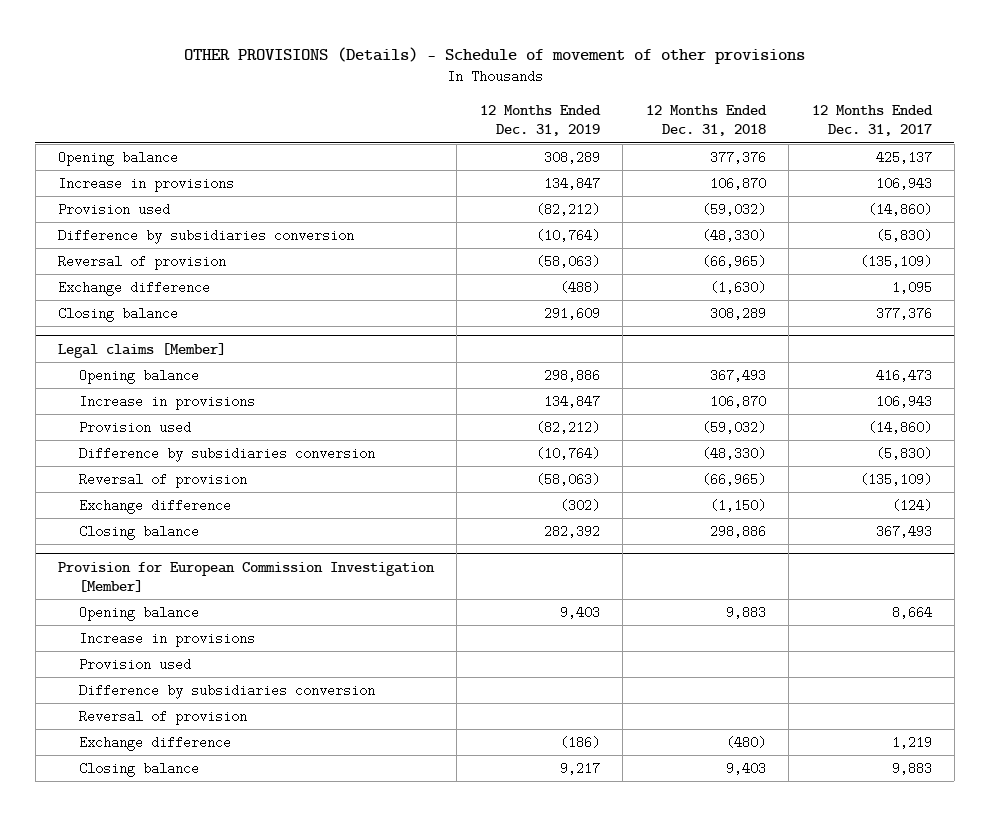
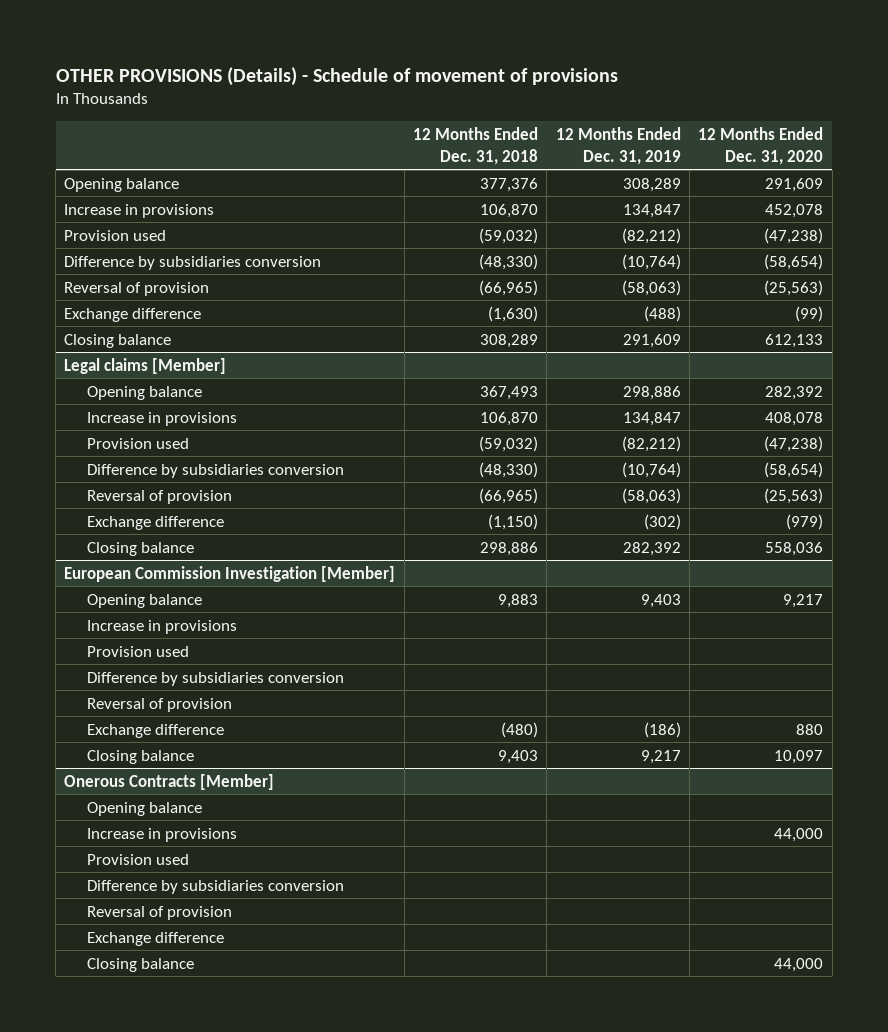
- OTHER PROVISIONS (Details) - Schedule of movement of other provisions
+ OTHER PROVISIONS (Details) - Schedule of movement of provisions
- | 12 Months Ended Dec. 31, 2019 | 12 Months Ended Dec. 31, 2018 | 12 Months Ended Dec. 31, 2017
+ | 12 Months Ended Dec. 31, 2018 | 12 Months Ended Dec. 31, 2019 | 12 Months Ended Dec. 31, 2020
- Provision for European Commission Investigation [Member]
+ European Commission Investigation [Member]
+ Onerous Contracts [Member]
+ Opening balance
+ Increase in provisions | | | 44,000
+ Provision used
+ Difference by subsidiaries conversion
+ Reversal of provision
+ Exchange difference
+ Closing balance | | | 44,000

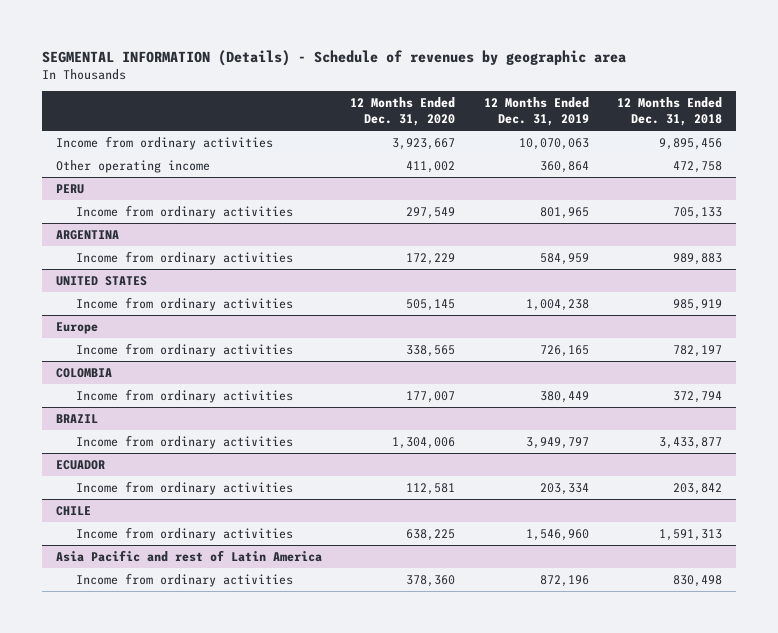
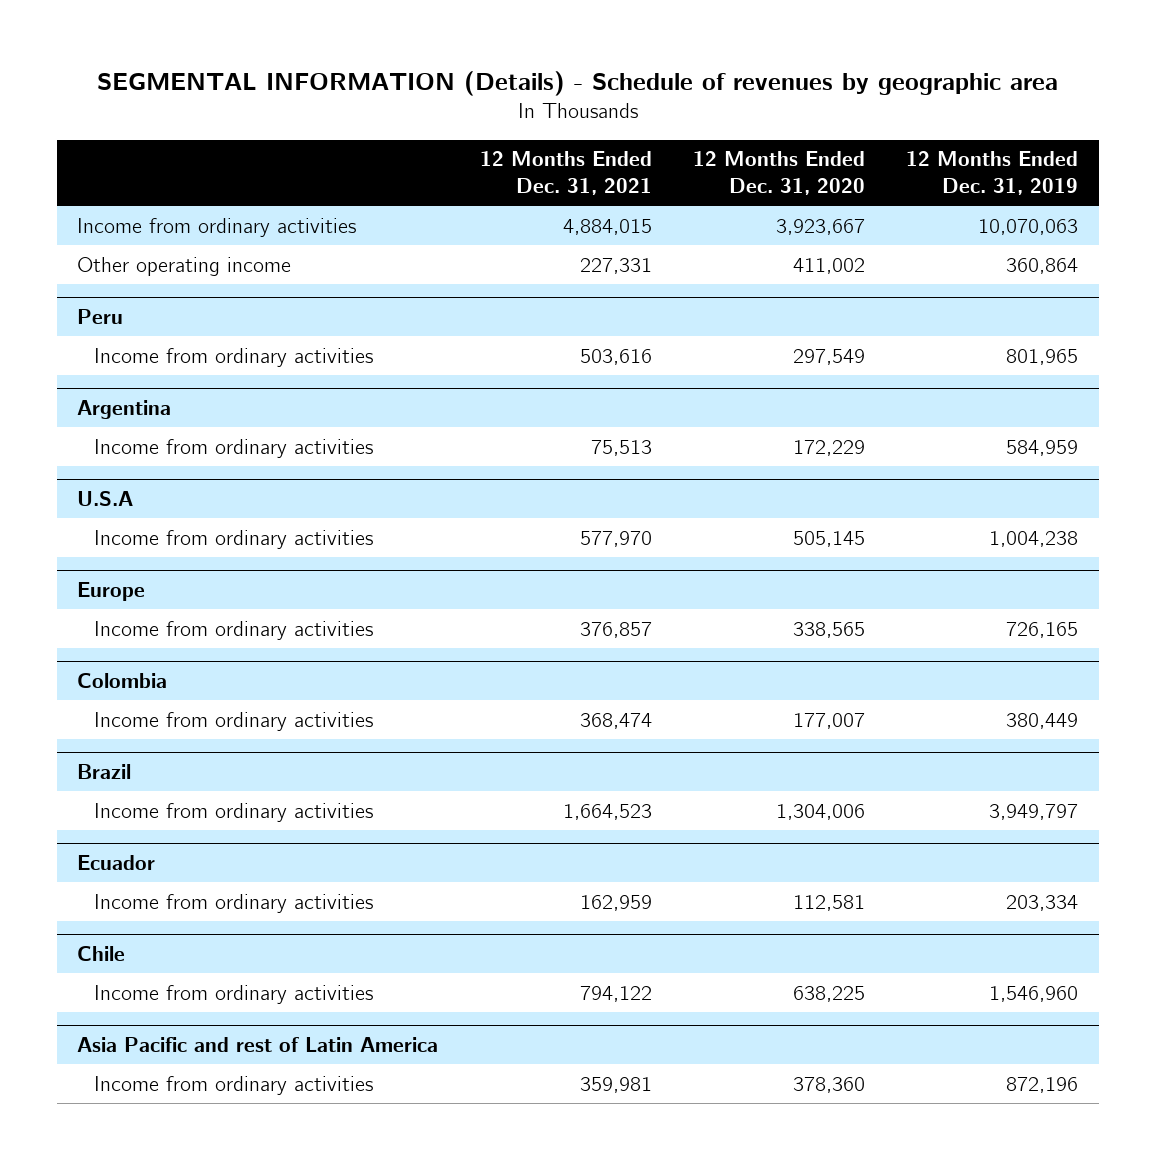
- | 12 Months Ended Dec. 31, 2020 | 12 Months Ended Dec. 31, 2019 | 12 Months Ended Dec. 31, 2018
+ | 12 Months Ended Dec. 31, 2021 | 12 Months Ended Dec. 31, 2020 | 12 Months Ended Dec. 31, 2019
- PERU
+ Peru
- ARGENTINA
+ Argentina
- UNITED STATES
+ U.S.A
- COLOMBIA
+ Colombia
- BRAZIL
+ Brazil
- ECUADOR
+ Ecuador
- CHILE
+ Chile

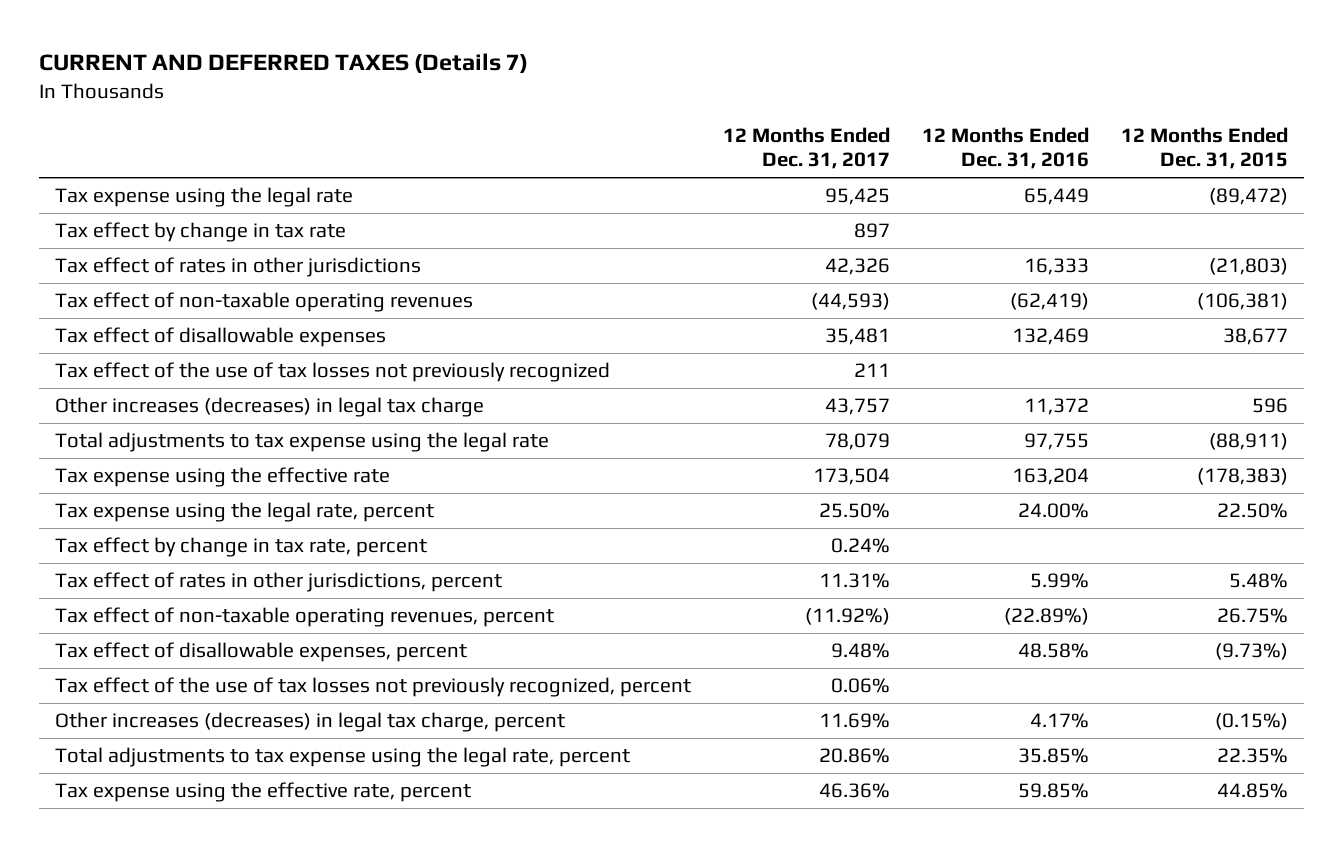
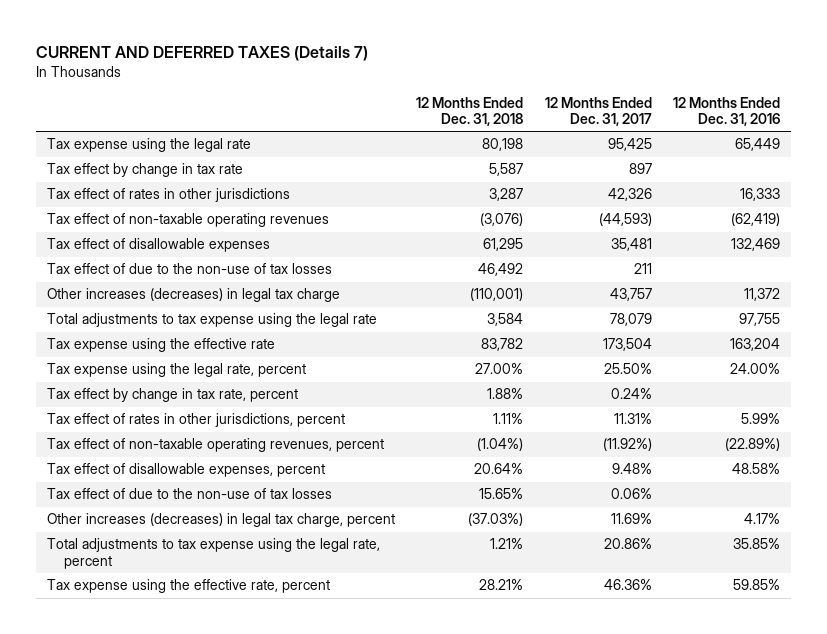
- | 12 Months Ended Dec. 31, 2017 | 12 Months Ended Dec. 31, 2016 | 12 Months Ended Dec. 31, 2015
+ | 12 Months Ended Dec. 31, 2018 | 12 Months Ended Dec. 31, 2017 | 12 Months Ended Dec. 31, 2016
- Tax effect of the use of tax losses not previously recognized | 211 | |
+ Tax effect of due to the non-use of tax losses | 46,492 | 211 |
- Tax effect of the use of tax losses not previously recognized, percent | 0.06% | |
+ Tax effect of due to the non-use of tax losses | 15.65% | 0.06% |

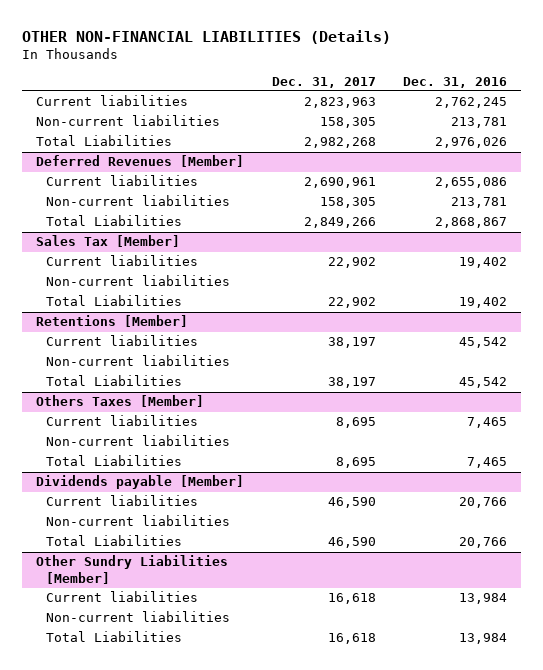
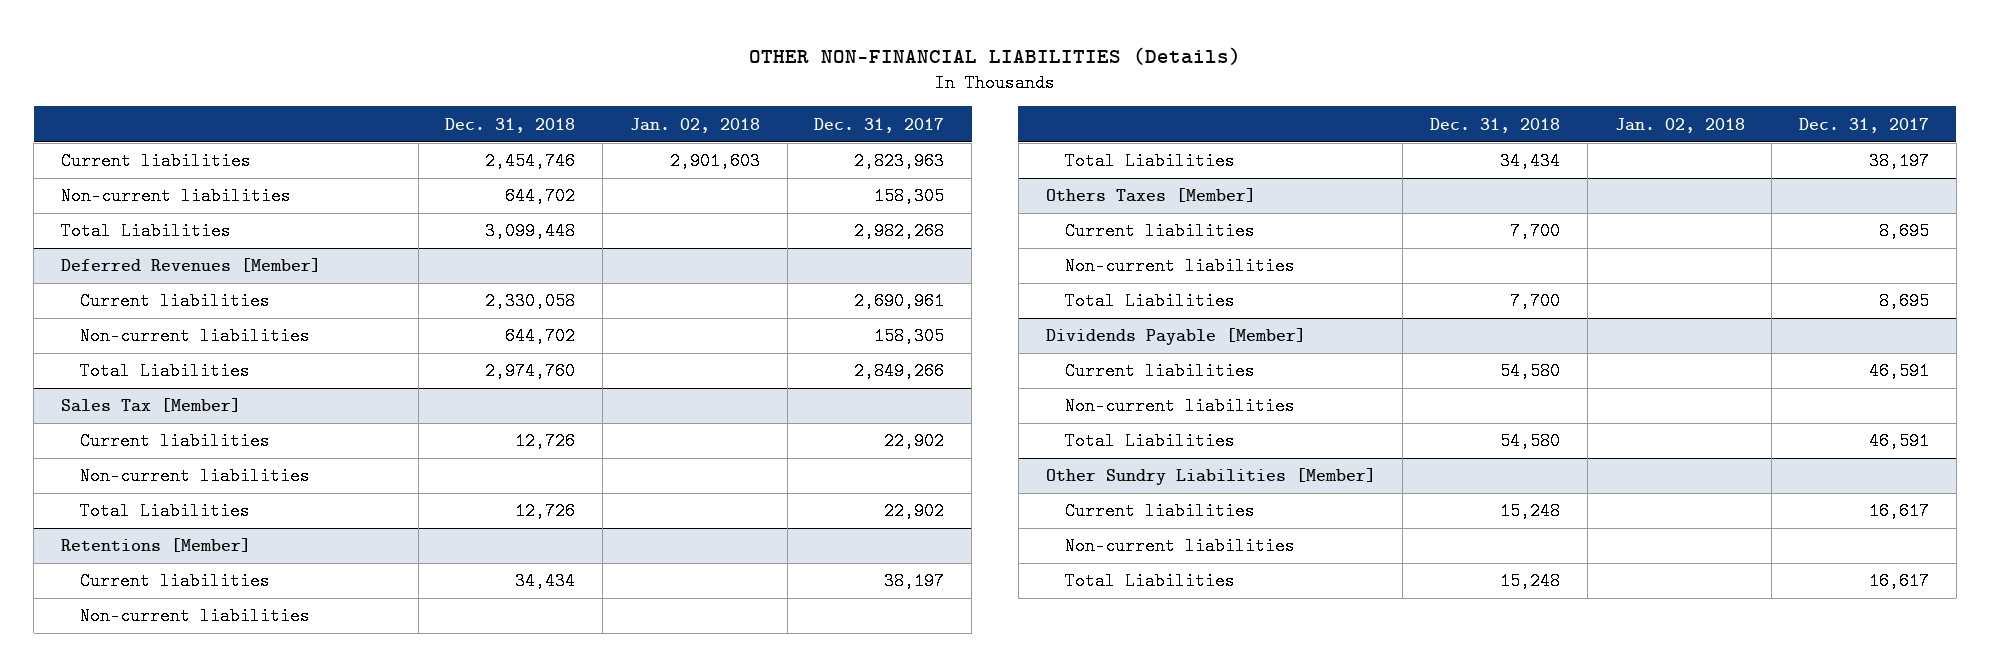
- | Dec. 31, 2017 | Dec. 31, 2016
+ | Dec. 31, 2018 | Jan. 02, 2018 | Dec. 31, 2017
- Dividends payable [Member]
- Current liabilities | 46,590 | 20,766
+ Dividends Payable [Member]
+ Current liabilities | 54,580 | | 46,591
- Total Liabilities | 46,590 | 20,766
+ Total Liabilities | 54,580 | | 46,591
@ Other Sundry Liabilities [Member]
- Current liabilities | 16,618 | 13,984
+ Current liabilities | 15,248 | | 16,617
- Total Liabilities | 16,618 | 13,984
+ Total Liabilities | 15,248 | | 16,617

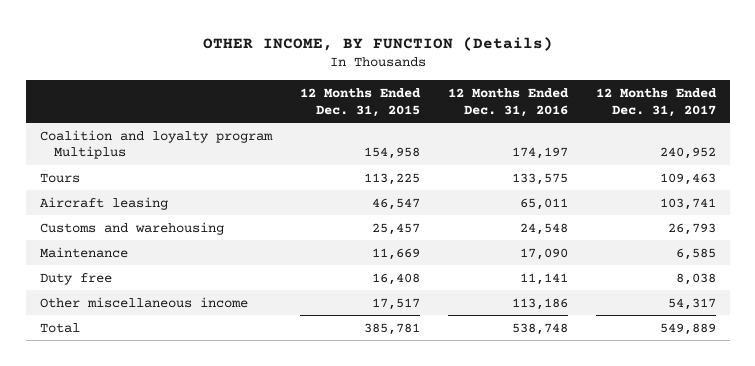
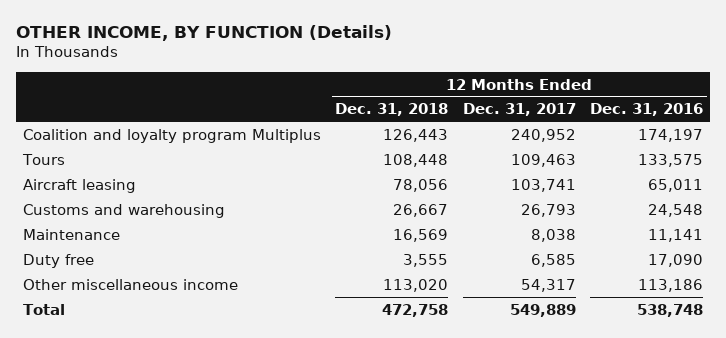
- | 12 Months Ended Dec. 31, 2015 | 12 Months Ended Dec. 31, 2016 | 12 Months Ended Dec. 31, 2017
+ | 12 Months Ended Dec. 31, 2018 | 12 Months Ended Dec. 31, 2017 | 12 Months Ended Dec. 31, 2016
- Maintenance | 11,669 | 17,090 | 6,585
- Duty free | 16,408 | 11,141 | 8,038
+ Maintenance | 16,569 | 8,038 | 11,141
+ Duty free | 3,555 | 6,585 | 17,090

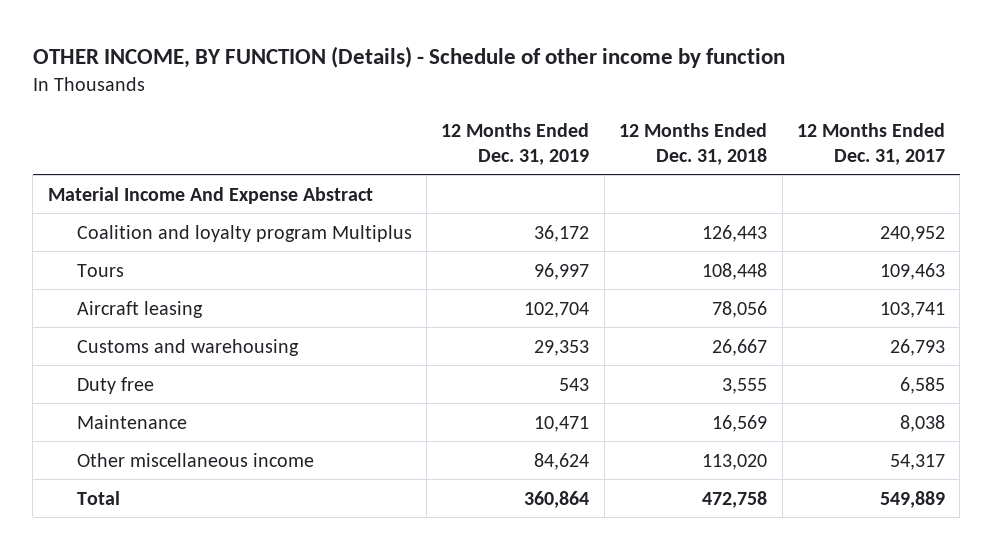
- OTHER INCOME, BY FUNCTION (Details)
+ OTHER INCOME, BY FUNCTION (Details) - Schedule of other income by function
- | 12 Months Ended Dec. 31, 2018 | 12 Months Ended Dec. 31, 2017 | 12 Months Ended Dec. 31, 2016
+ | 12 Months Ended Dec. 31, 2019 | 12 Months Ended Dec. 31, 2018 | 12 Months Ended Dec. 31, 2017
+ Material Income And Expense Abstract
moved down: Maintenance | 10,471 | 16,569 | 8,038

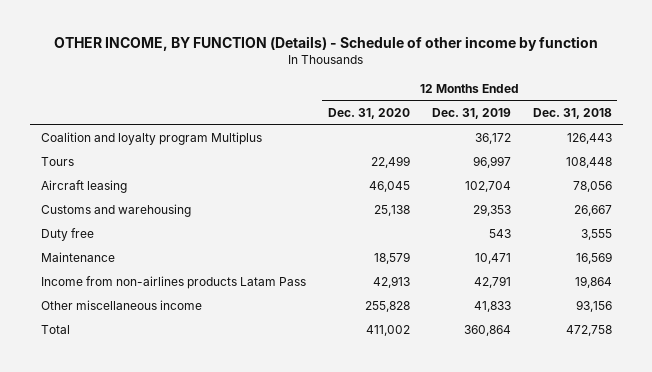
- | 12 Months Ended Dec. 31, 2019 | 12 Months Ended Dec. 31, 2018 | 12 Months Ended Dec. 31, 2017
+ | 12 Months Ended Dec. 31, 2020 | 12 Months Ended Dec. 31, 2019 | 12 Months Ended Dec. 31, 2018
- Material Income And Expense Abstract
- Other miscellaneous income | 84,624 | 113,020 | 54,317
+ Income from non-airlines products Latam Pass | 42,913 | 42,791 | 19,864
+ Other miscellaneous income | 255,828 | 41,833 | 93,156

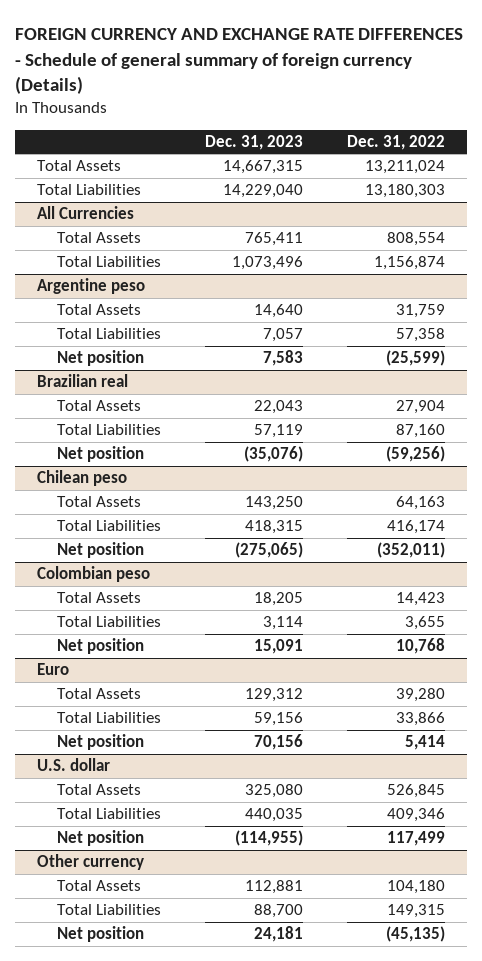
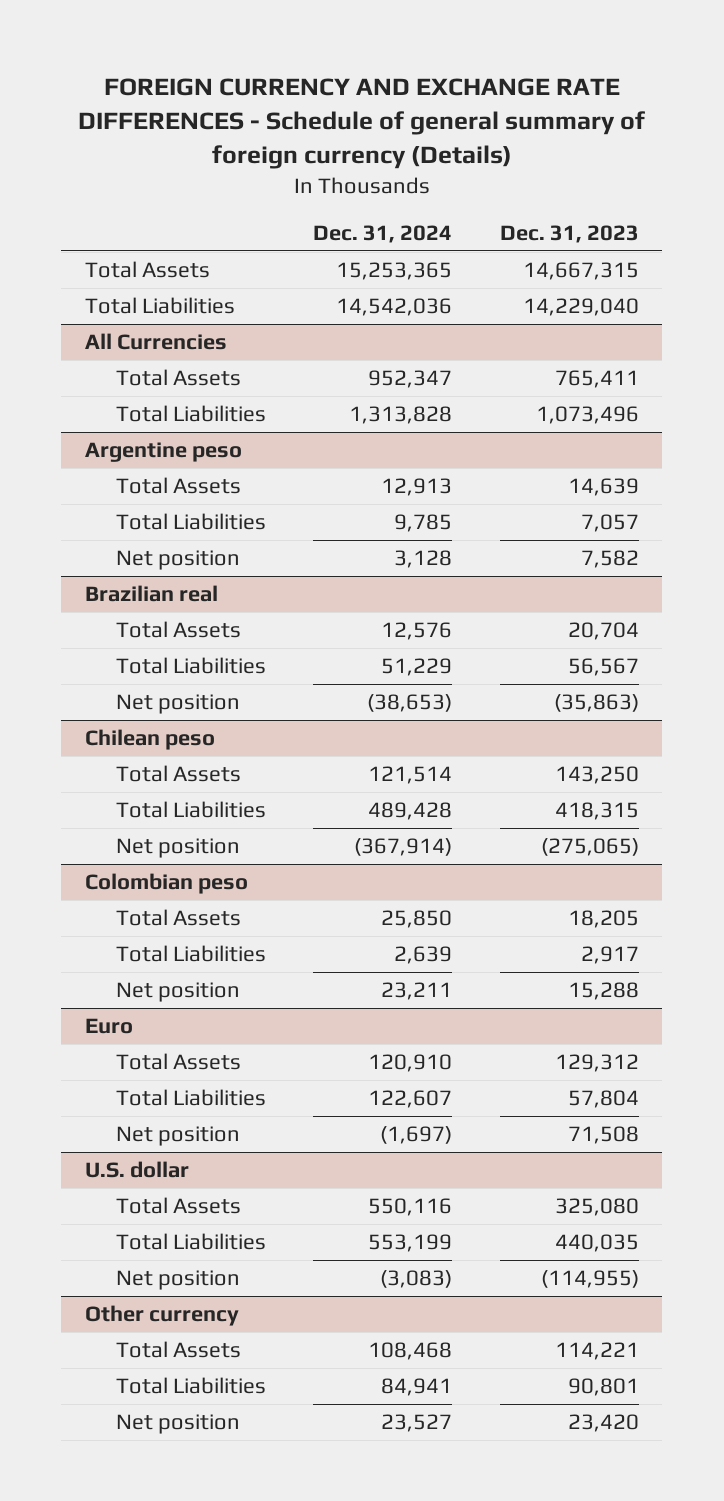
- | Dec. 31, 2023 | Dec. 31, 2022
+ | Dec. 31, 2024 | Dec. 31, 2023
@ Argentine peso
- Total Assets | 14,640 | 31,759
+ Total Assets | 12,913 | 14,639
- Net position | 7,583 | (25,599)
+ Net position | 3,128 | 7,582
@ Brazilian real
- Total Assets | 22,043 | 27,904
- Total Liabilities | 57,119 | 87,160
- Net position | (35,076) | (59,256)
+ Total Assets | 12,576 | 20,704
+ Total Liabilities | 51,229 | 56,567
+ Net position | (38,653) | (35,863)
@ Colombian peso
- Total Liabilities | 3,114 | 3,655
- Net position | 15,091 | 10,768
+ Total Liabilities | 2,639 | 2,917
+ Net position | 23,211 | 15,288
@ Euro
- Total Liabilities | 59,156 | 33,866
- Net position | 70,156 | 5,414
+ Total Liabilities | 122,607 | 57,804
+ Net position | (1,697) | 71,508
@ Other currency
- Total Assets | 112,881 | 104,180
- Total Liabilities | 88,700 | 149,315
- Net position | 24,181 | (45,135)
+ Total Assets | 108,468 | 114,221
+ Total Liabilities | 84,941 | 90,801
+ Net position | 23,527 | 23,420

